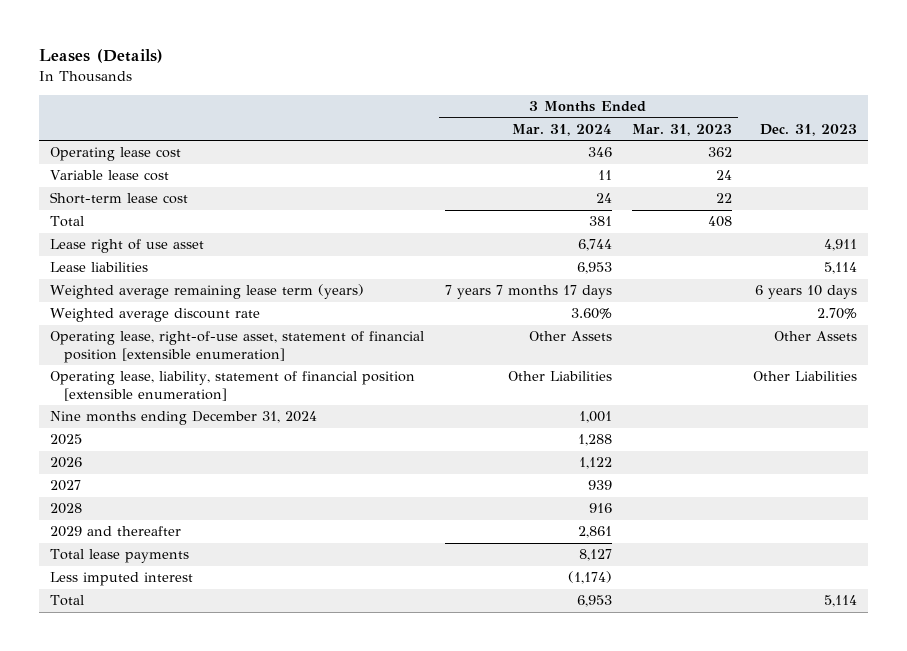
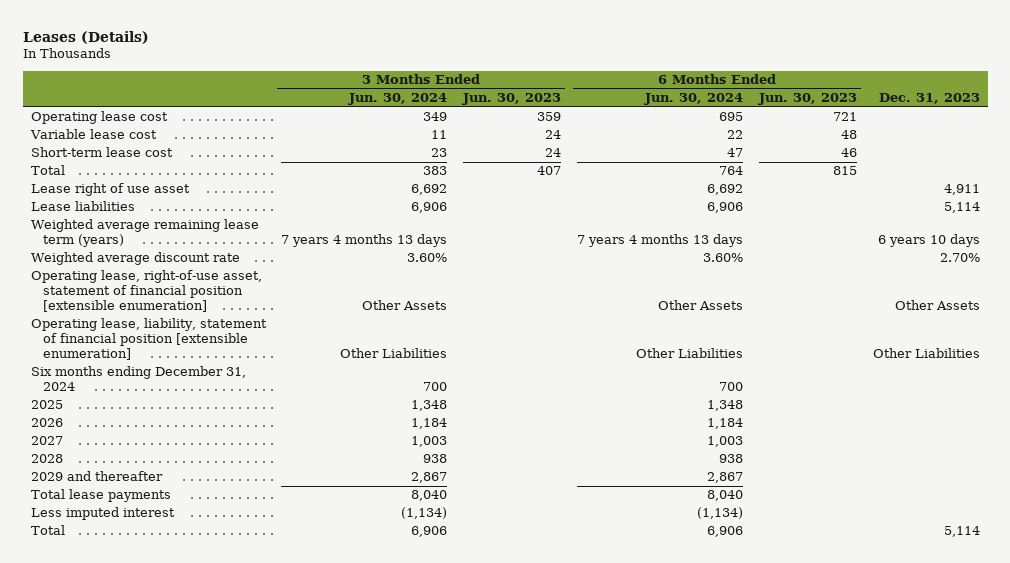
- | 3 Months Ended Mar. 31, 2024 | 3 Months Ended Mar. 31, 2023 | Dec. 31, 2023
+ | 3 Months Ended Jun. 30, 2024 | 3 Months Ended Jun. 30, 2023 | 6 Months Ended Jun. 30, 2024 | 6 Months Ended Jun. 30, 2023 | Dec. 31, 2023
- Nine months ending December 31, 2024 | 1,001 | |
+ Six months ending December 31, 2024 | 700 | | 700 | |

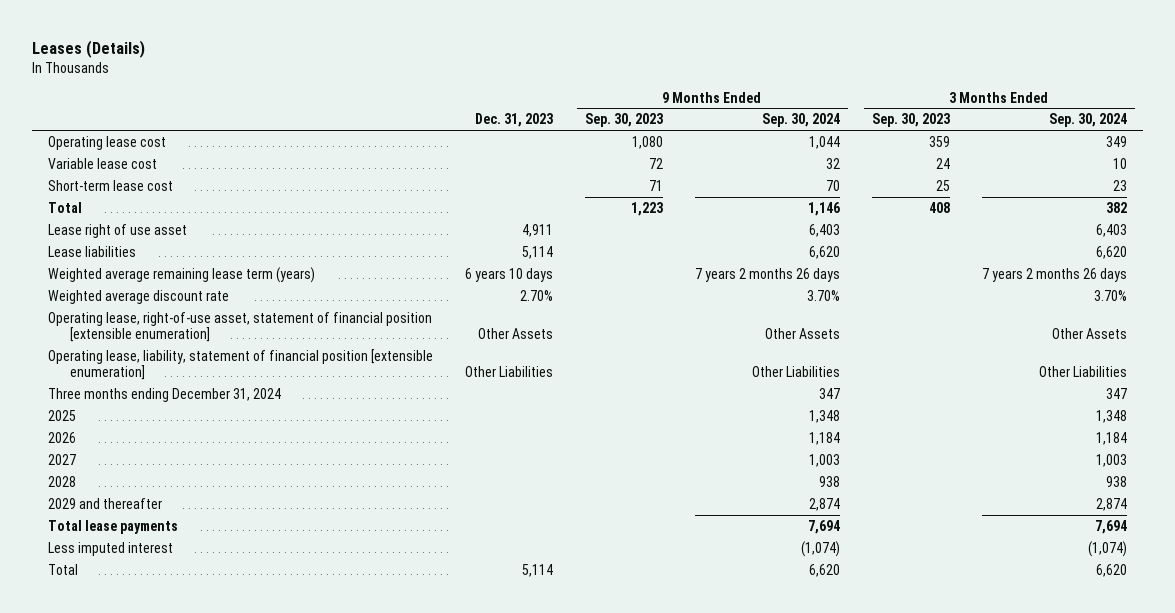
- | 3 Months Ended Jun. 30, 2024 | 3 Months Ended Jun. 30, 2023 | 6 Months Ended Jun. 30, 2024 | 6 Months Ended Jun. 30, 2023 | Dec. 31, 2023
+ | Dec. 31, 2023 | 9 Months Ended Sep. 30, 2023 | 9 Months Ended Sep. 30, 2024 | 3 Months Ended Sep. 30, 2023 | 3 Months Ended Sep. 30, 2024
- Six months ending December 31, 2024 | 700 | | 700 | |
+ Three months ending December 31, 2024 | | | 347 | | 347

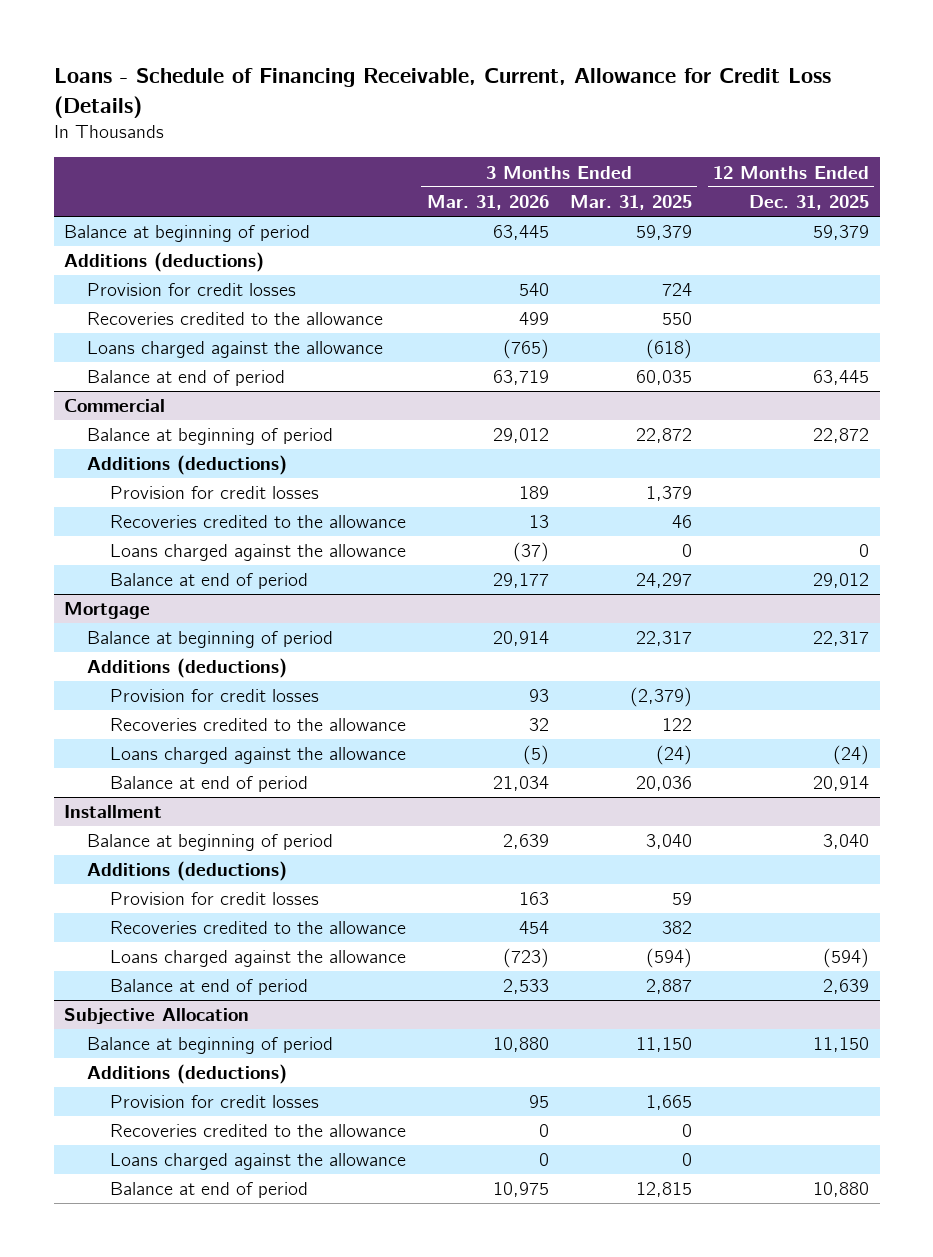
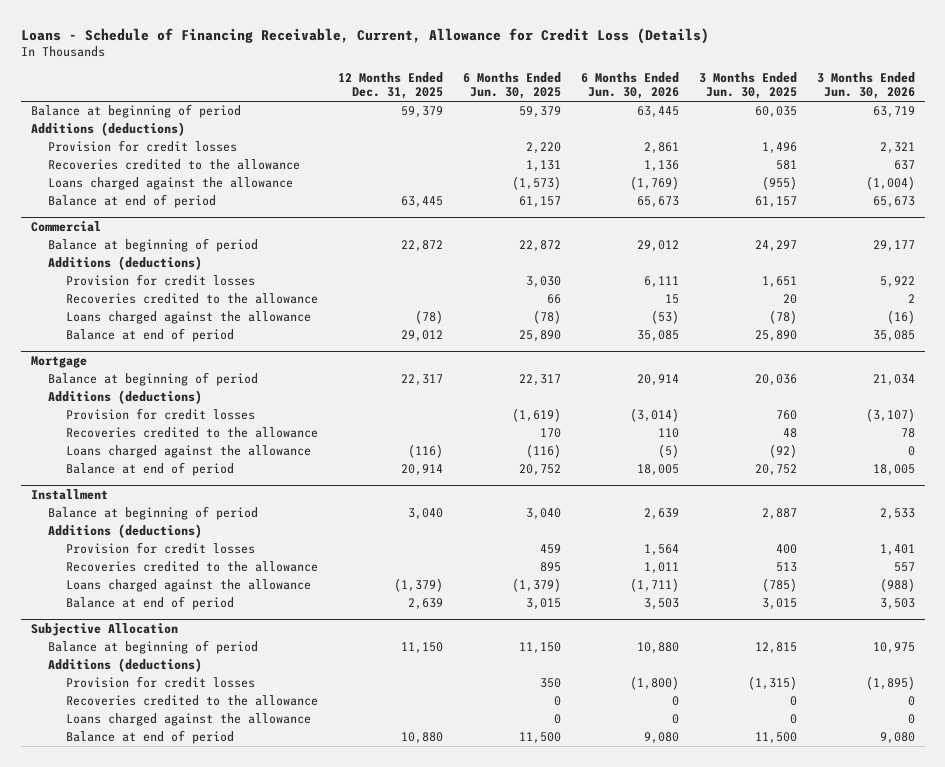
- | 3 Months Ended Mar. 31, 2026 | 3 Months Ended Mar. 31, 2025 | 12 Months Ended Dec. 31, 2025
+ | 12 Months Ended Dec. 31, 2025 | 6 Months Ended Jun. 30, 2025 | 6 Months Ended Jun. 30, 2026 | 3 Months Ended Jun. 30, 2025 | 3 Months Ended Jun. 30, 2026
@ Commercial
- Loans charged against the allowance | (37) | 0 | 0
+ Loans charged against the allowance | (78) | (78) | (53) | (78) | (16)
@ Mortgage
- Loans charged against the allowance | (5) | (24) | (24)
+ Loans charged against the allowance | (116) | (116) | (5) | (92) | 0
@ Installment
- Loans charged against the allowance | (723) | (594) | (594)
+ Loans charged against the allowance | (1,379) | (1,379) | (1,711) | (785) | (988)

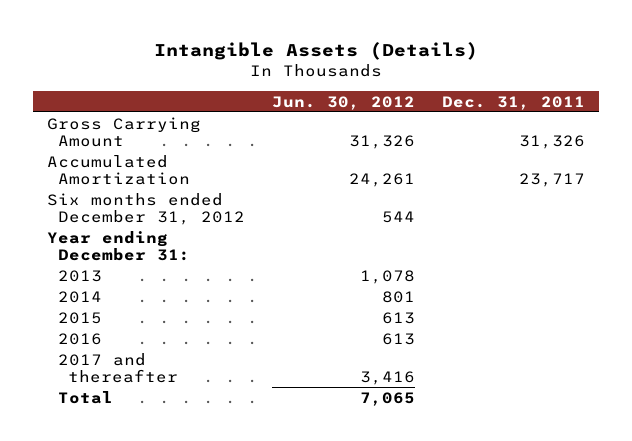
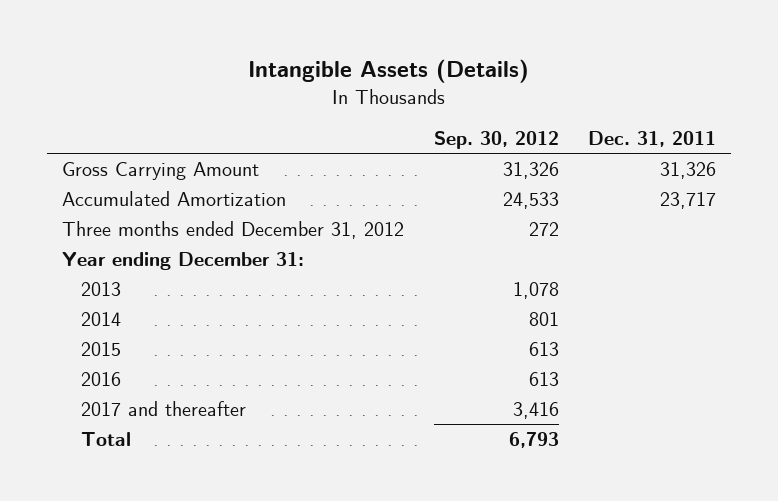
- | Jun. 30, 2012 | Dec. 31, 2011
+ | Sep. 30, 2012 | Dec. 31, 2011
- Six months ended December 31, 2012 | 544 |
+ Three months ended December 31, 2012 | 272 |

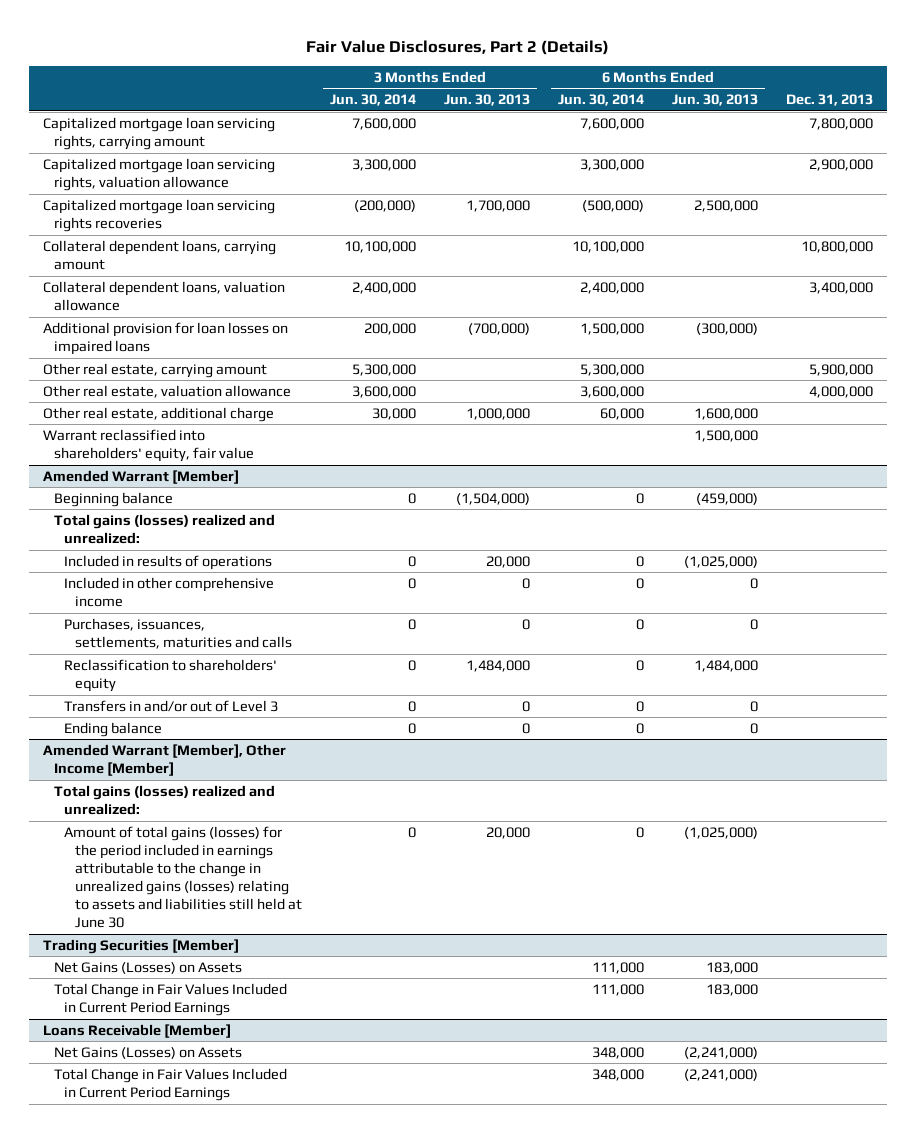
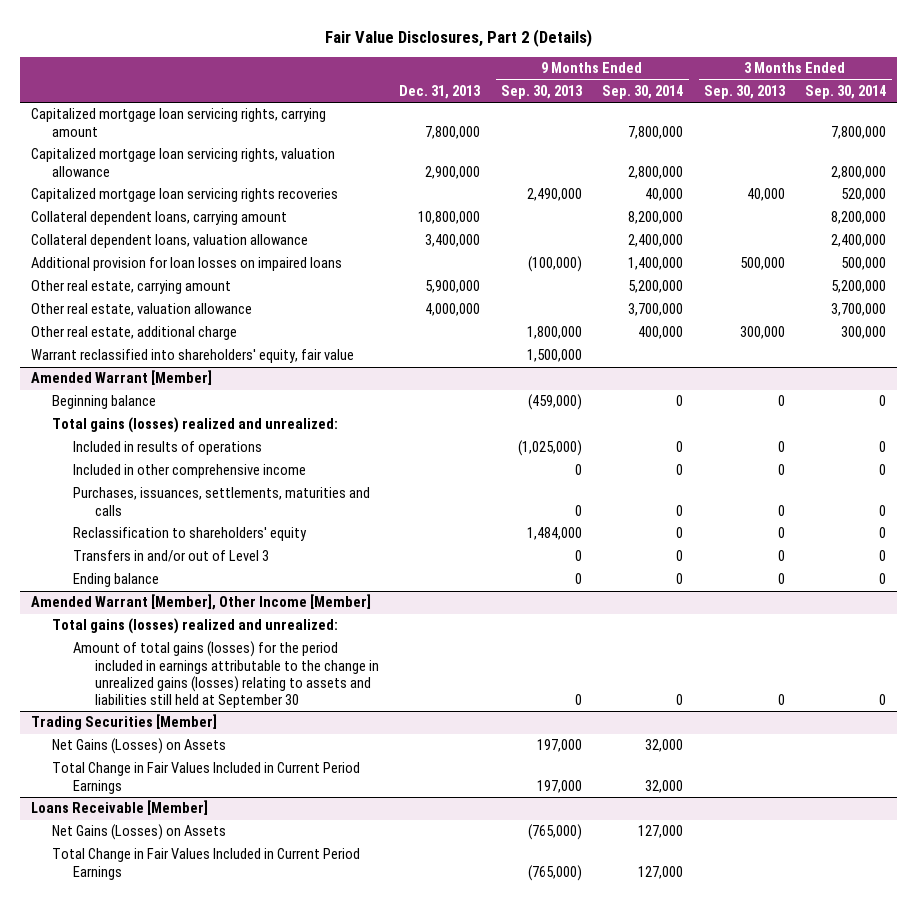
- | 3 Months Ended Jun. 30, 2014 | 3 Months Ended Jun. 30, 2013 | 6 Months Ended Jun. 30, 2014 | 6 Months Ended Jun. 30, 2013 | Dec. 31, 2013
+ | Dec. 31, 2013 | 9 Months Ended Sep. 30, 2013 | 9 Months Ended Sep. 30, 2014 | 3 Months Ended Sep. 30, 2013 | 3 Months Ended Sep. 30, 2014
@ Amended Warrant [Member], Other Income [Member]
- Amount of total gains (losses) for the period included in earnings attributable to the change in unrealized gains (losses) relating to assets and liabilities still held at June 30 | 0 | 20,000 | 0 | (1,025,000) |
+ Amount of total gains (losses) for the period included in earnings attributable to the change in unrealized gains (losses) relating to assets and liabilities still held at September 30 | | 0 | 0 | 0 | 0

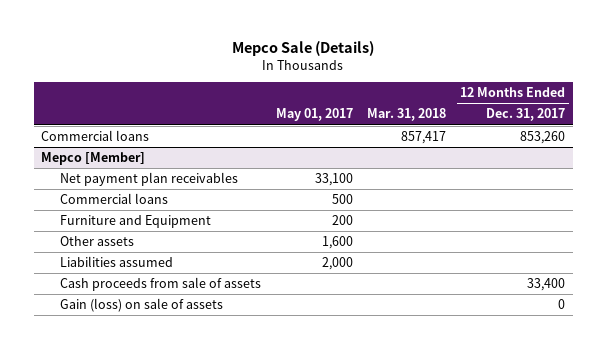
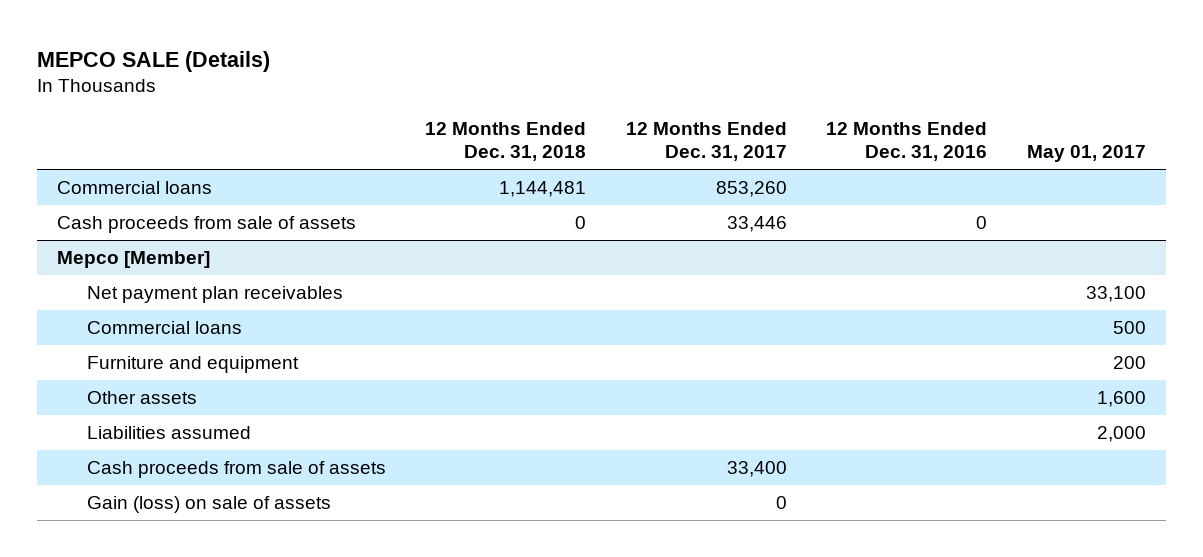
- Mepco Sale (Details)
+ MEPCO SALE (Details)
- | May 01, 2017 | Mar. 31, 2018 | 12 Months Ended Dec. 31, 2017
+ | 12 Months Ended Dec. 31, 2018 | 12 Months Ended Dec. 31, 2017 | 12 Months Ended Dec. 31, 2016 | May 01, 2017
+ Cash proceeds from sale of assets | 0 | 33,446 | 0 |
@ Mepco [Member]
- Furniture and Equipment | 200 | |
+ Furniture and equipment | | | | 200

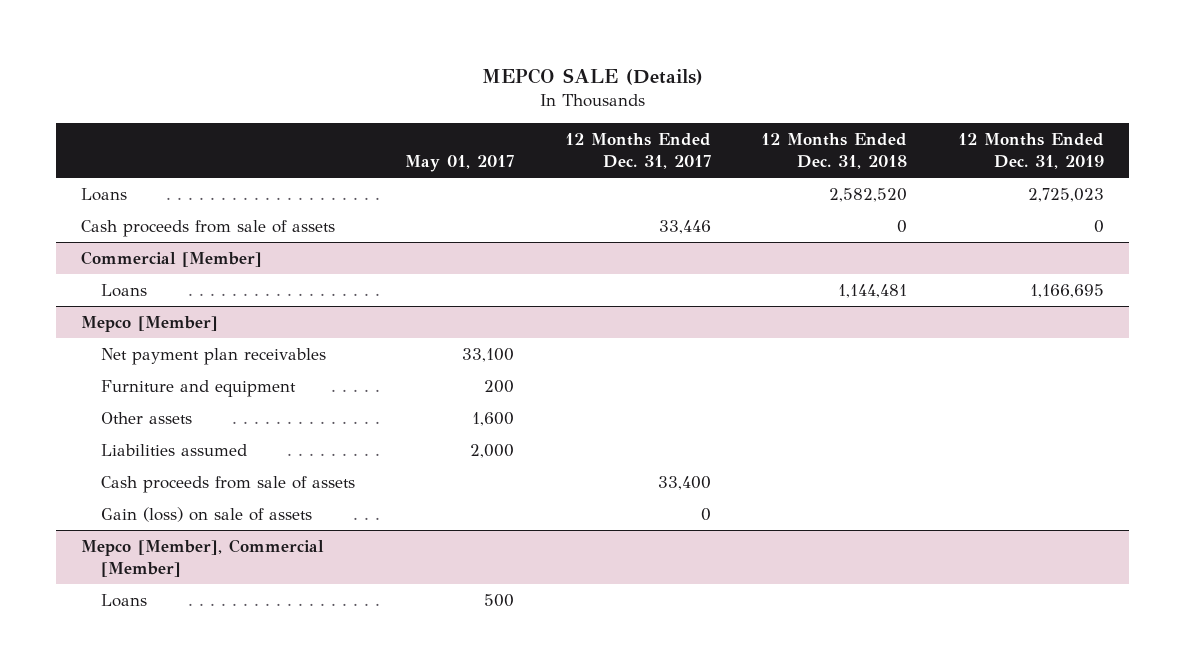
- | 12 Months Ended Dec. 31, 2018 | 12 Months Ended Dec. 31, 2017 | 12 Months Ended Dec. 31, 2016 | May 01, 2017
+ | May 01, 2017 | 12 Months Ended Dec. 31, 2017 | 12 Months Ended Dec. 31, 2018 | 12 Months Ended Dec. 31, 2019
- Commercial loans | 1,144,481 | 853,260 | |
+ Loans | | | 2,582,520 | 2,725,023
+ Commercial [Member]
+ Loans | | | 1,144,481 | 1,166,695
@ Mepco [Member]
- Commercial loans | | | | 500
+ Mepco [Member], Commercial [Member]
+ Loans | 500 | | |

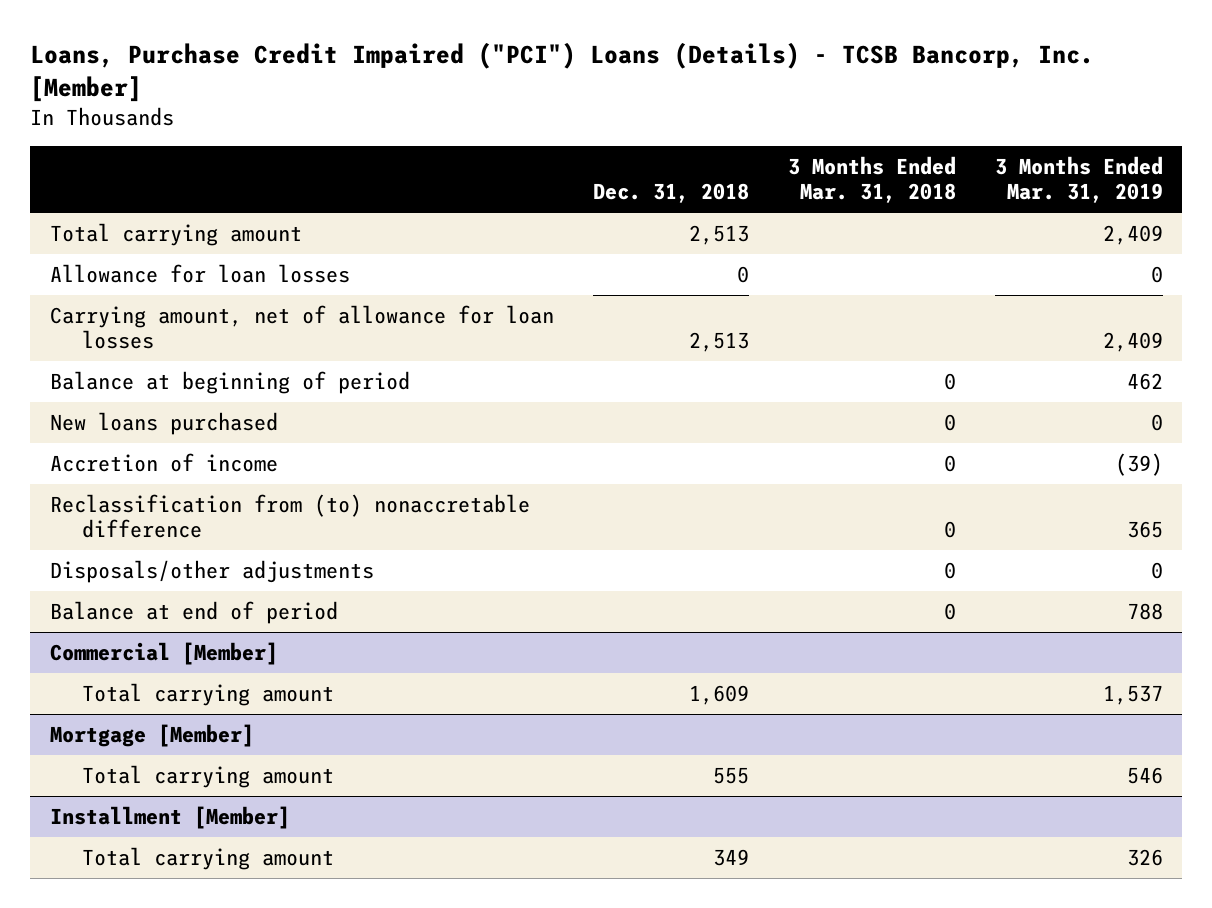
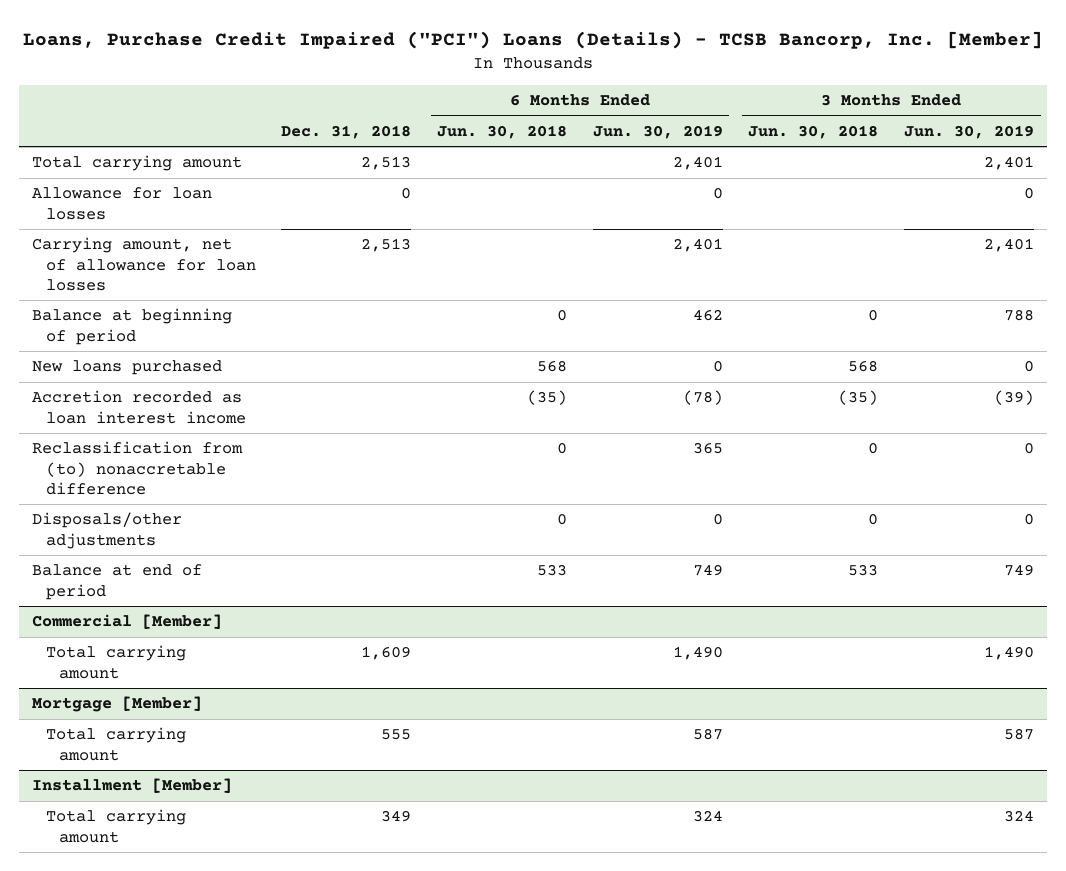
- | Dec. 31, 2018 | 3 Months Ended Mar. 31, 2018 | 3 Months Ended Mar. 31, 2019
+ | Dec. 31, 2018 | 6 Months Ended Jun. 30, 2018 | 6 Months Ended Jun. 30, 2019 | 3 Months Ended Jun. 30, 2018 | 3 Months Ended Jun. 30, 2019
- Accretion of income | | 0 | (39)
+ Accretion recorded as loan interest income | | (35) | (78) | (35) | (39)

